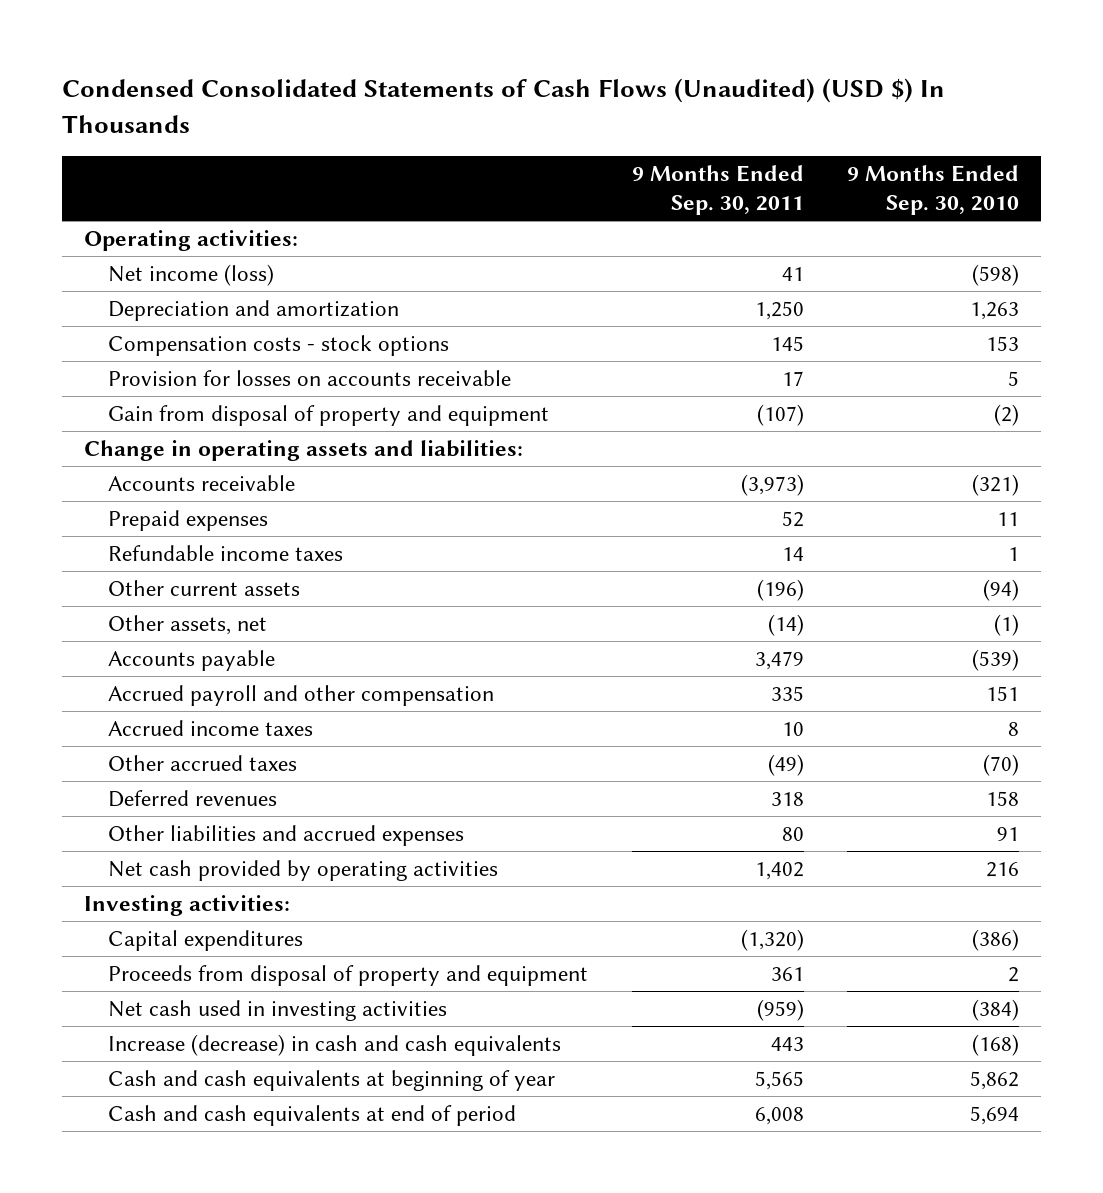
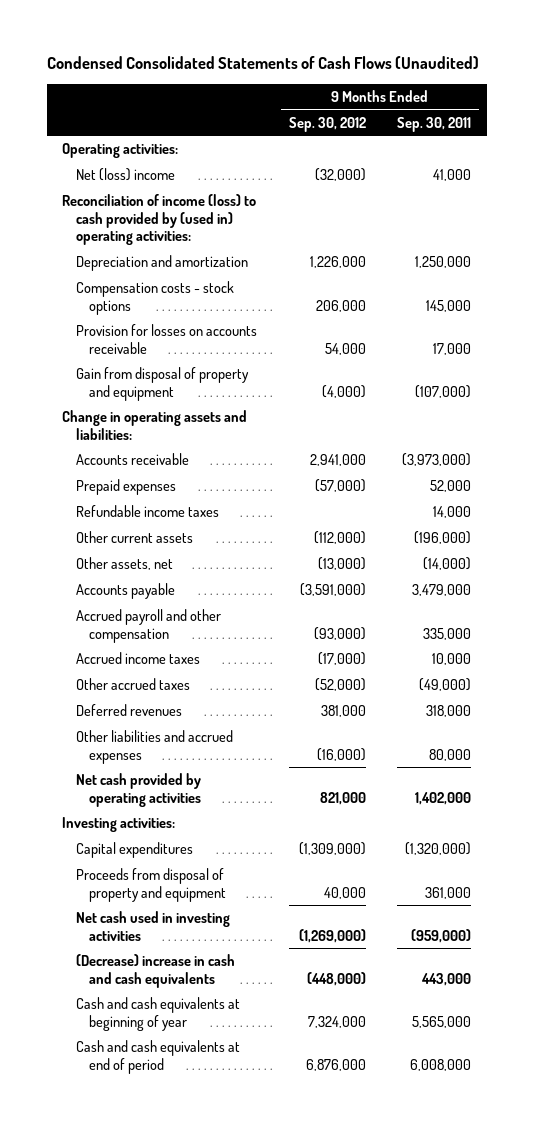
- Condensed Consolidated Statements of Cash Flows (Unaudited) (USD $) In Thousands
+ Condensed Consolidated Statements of Cash Flows (Unaudited)
- | 9 Months Ended Sep. 30, 2011 | 9 Months Ended Sep. 30, 2010
+ | 9 Months Ended Sep. 30, 2012 | 9 Months Ended Sep. 30, 2011
- Net income (loss) | 41 | (598)
- Depreciation and amortization | 1,250 | 1,263
- Compensation costs - stock options | 145 | 153
- Provision for losses on accounts receivable | 17 | 5
- Gain from disposal of property and equipment | (107) | (2)
+ Net (loss) income | (32,000) | 41,000
+ Reconciliation of income (loss) to cash provided by (used in) operating activities:
+ Depreciation and amortization | 1,226,000 | 1,250,000
+ Compensation costs - stock options | 206,000 | 145,000
+ Provision for losses on accounts receivable | 54,000 | 17,000
+ Gain from disposal of property and equipment | (4,000) | (107,000)
- Accounts receivable | (3,973) | (321)
- Prepaid expenses | 52 | 11
- Refundable income taxes | 14 | 1
- Other current assets | (196) | (94)
- Other assets, net | (14) | (1)
- Accounts payable | 3,479 | (539)
- Accrued payroll and other compensation | 335 | 151
- Accrued income taxes | 10 | 8
- Other accrued taxes | (49) | (70)
- Deferred revenues | 318 | 158
- Other liabilities and accrued expenses | 80 | 91
- Net cash provided by operating activities | 1,402 | 216
+ Accounts receivable | 2,941,000 | (3,973,000)
+ Prepaid expenses | (57,000) | 52,000
+ Refundable income taxes | | 14,000
+ Other current assets | (112,000) | (196,000)
+ Other assets, net | (13,000) | (14,000)
+ Accounts payable | (3,591,000) | 3,479,000
+ Accrued payroll and other compensation | (93,000) | 335,000
+ Accrued income taxes | (17,000) | 10,000
+ Other accrued taxes | (52,000) | (49,000)
+ Deferred revenues | 381,000 | 318,000
+ Other liabilities and accrued expenses | (16,000) | 80,000
+ Net cash provided by operating activities | 821,000 | 1,402,000
- Capital expenditures | (1,320) | (386)
- Proceeds from disposal of property and equipment | 361 | 2
- Net cash used in investing activities | (959) | (384)
- Increase (decrease) in cash and cash equivalents | 443 | (168)
- Cash and cash equivalents at beginning of year | 5,565 | 5,862
- Cash and cash equivalents at end of period | 6,008 | 5,694
+ Capital expenditures | (1,309,000) | (1,320,000)
+ Proceeds from disposal of property and equipment | 40,000 | 361,000
+ Net cash used in investing activities | (1,269,000) | (959,000)
+ (Decrease) increase in cash and cash equivalents | (448,000) | 443,000
+ Cash and cash equivalents at beginning of year | 7,324,000 | 5,565,000
+ Cash and cash equivalents at end of period | 6,876,000 | 6,008,000

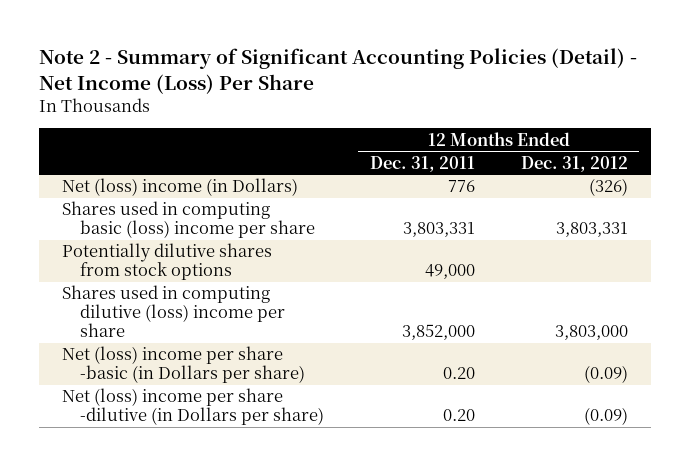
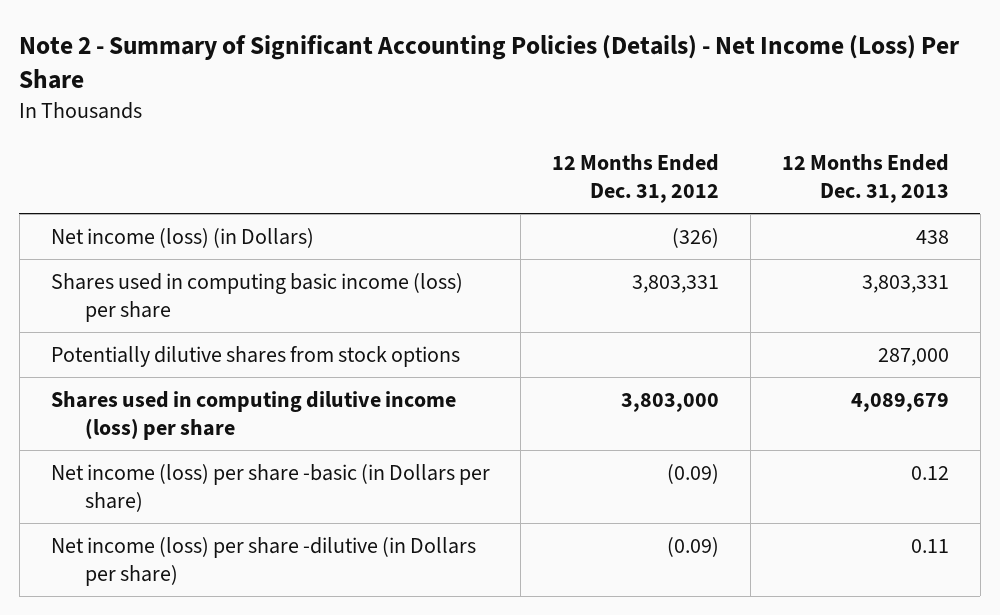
- Note 2 - Summary of Significant Accounting Policies (Detail) - Net Income (Loss) Per Share
+ Note 2 - Summary of Significant Accounting Policies (Details) - Net Income (Loss) Per Share
- | 12 Months Ended Dec. 31, 2011 | 12 Months Ended Dec. 31, 2012
+ | 12 Months Ended Dec. 31, 2012 | 12 Months Ended Dec. 31, 2013
- Net (loss) income (in Dollars) | 776 | (326)
- Shares used in computing basic (loss) income per share | 3,803,331 | 3,803,331
+ Net income (loss) (in Dollars) | (326) | 438
+ Shares used in computing basic income (loss) per share | 3,803,331 | 3,803,331
- Shares used in computing dilutive (loss) income per share | 3,852,000 | 3,803,000
- Net (loss) income per share -basic (in Dollars per share) | 0.20 | (0.09)
- Net (loss) income per share -dilutive (in Dollars per share) | 0.20 | (0.09)
+ Shares used in computing dilutive income (loss) per share | 3,803,000 | 4,089,679
+ Net income (loss) per share -basic (in Dollars per share) | (0.09) | 0.12
+ Net income (loss) per share -dilutive (in Dollars per share) | (0.09) | 0.11

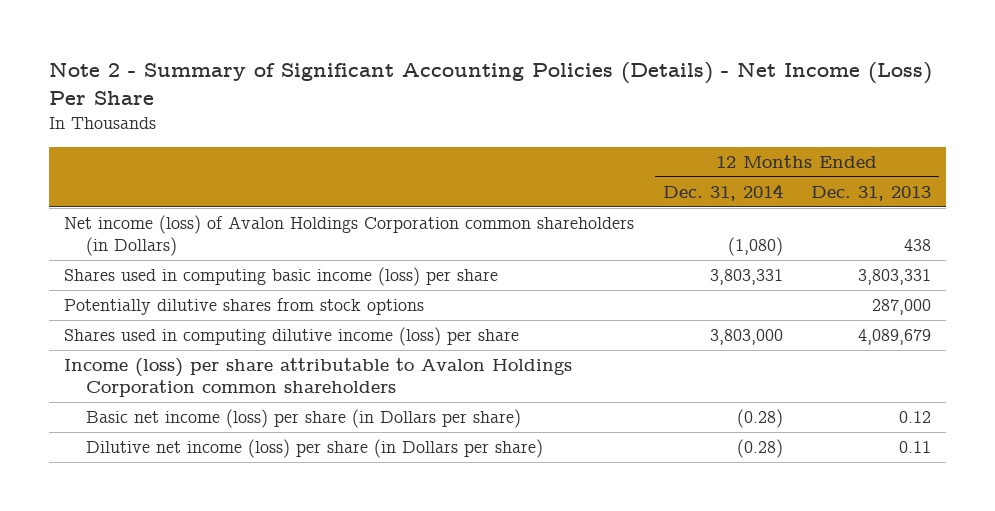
- | 12 Months Ended Dec. 31, 2012 | 12 Months Ended Dec. 31, 2013
+ | 12 Months Ended Dec. 31, 2014 | 12 Months Ended Dec. 31, 2013
- Net income (loss) (in Dollars) | (326) | 438
+ Net income (loss) of Avalon Holdings Corporation common shareholders (in Dollars) | (1,080) | 438
- Net income (loss) per share -basic (in Dollars per share) | (0.09) | 0.12
- Net income (loss) per share -dilutive (in Dollars per share) | (0.09) | 0.11
+ Income (loss) per share attributable to Avalon Holdings Corporation common shareholders
+ Basic net income (loss) per share (in Dollars per share) | (0.28) | 0.12
+ Dilutive net income (loss) per share (in Dollars per share) | (0.28) | 0.11

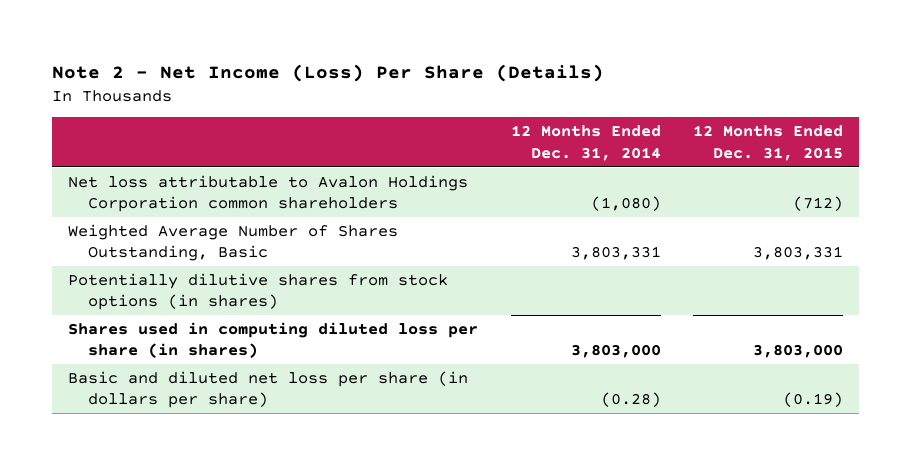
- Note 2 - Summary of Significant Accounting Policies (Details) - Net Income (Loss) Per Share
+ Note 2 - Net Income (Loss) Per Share (Details)
- | 12 Months Ended Dec. 31, 2014 | 12 Months Ended Dec. 31, 2013
+ | 12 Months Ended Dec. 31, 2014 | 12 Months Ended Dec. 31, 2015
- Net income (loss) of Avalon Holdings Corporation common shareholders (in Dollars) | (1,080) | 438
- Shares used in computing basic income (loss) per share | 3,803,331 | 3,803,331
- Potentially dilutive shares from stock options | | 287,000
- Shares used in computing dilutive income (loss) per share | 3,803,000 | 4,089,679
- Income (loss) per share attributable to Avalon Holdings Corporation common shareholders
- Basic net income (loss) per share (in Dollars per share) | (0.28) | 0.12
- Dilutive net income (loss) per share (in Dollars per share) | (0.28) | 0.11
+ Net loss attributable to Avalon Holdings Corporation common shareholders | (1,080) | (712)
+ Weighted Average Number of Shares Outstanding, Basic | 3,803,331 | 3,803,331
+ Potentially dilutive shares from stock options (in shares)
+ Shares used in computing diluted loss per share (in shares) | 3,803,000 | 3,803,000
+ Basic and diluted net loss per share (in dollars per share) | (0.28) | (0.19)

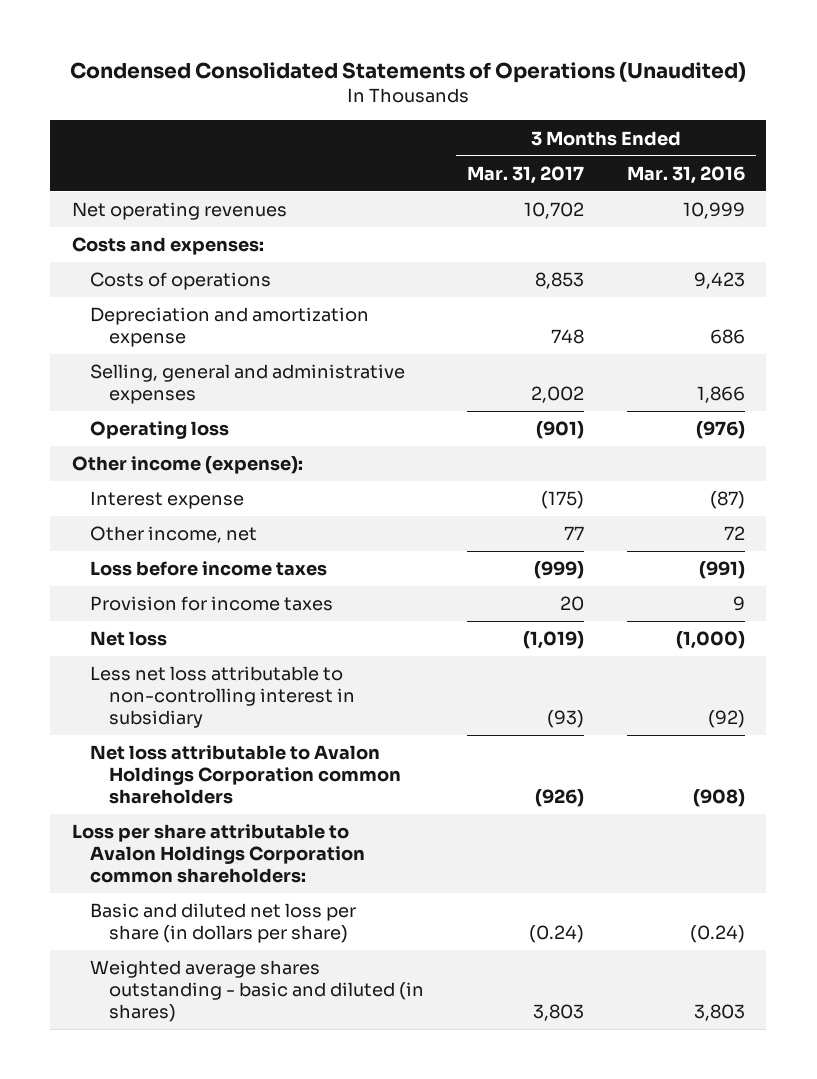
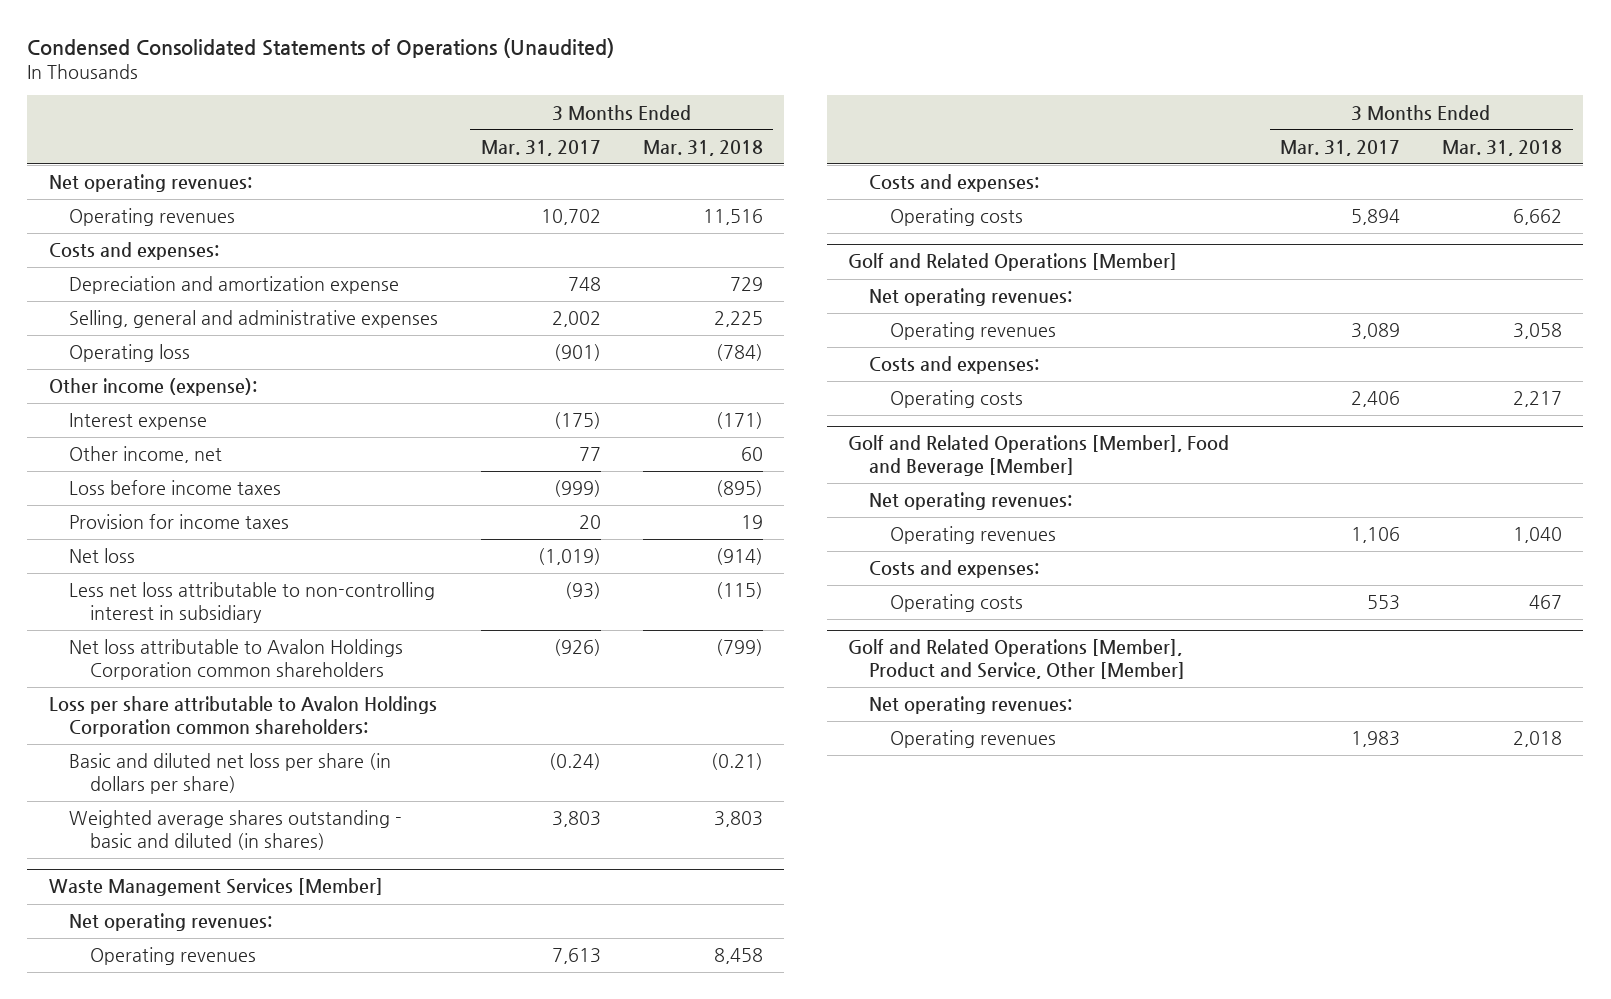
- | 3 Months Ended Mar. 31, 2017 | 3 Months Ended Mar. 31, 2016
+ | 3 Months Ended Mar. 31, 2017 | 3 Months Ended Mar. 31, 2018
- Net operating revenues | 10,702 | 10,999
+ Net operating revenues:
+ Operating revenues | 10,702 | 11,516
- Costs of operations | 8,853 | 9,423
+ Waste Management Services [Member]
+ Net operating revenues:
+ Operating revenues | 7,613 | 8,458
+ Costs and expenses:
+ Operating costs | 5,894 | 6,662
+ Golf and Related Operations [Member]
+ Net operating revenues:
+ Operating revenues | 3,089 | 3,058
+ Costs and expenses:
+ Operating costs | 2,406 | 2,217
+ Golf and Related Operations [Member], Food and Beverage [Member]
+ Net operating revenues:
+ Operating revenues | 1,106 | 1,040
+ Costs and expenses:
+ Operating costs | 553 | 467
+ Golf and Related Operations [Member], Product and Service, Other [Member]
+ Net operating revenues:
+ Operating revenues | 1,983 | 2,018

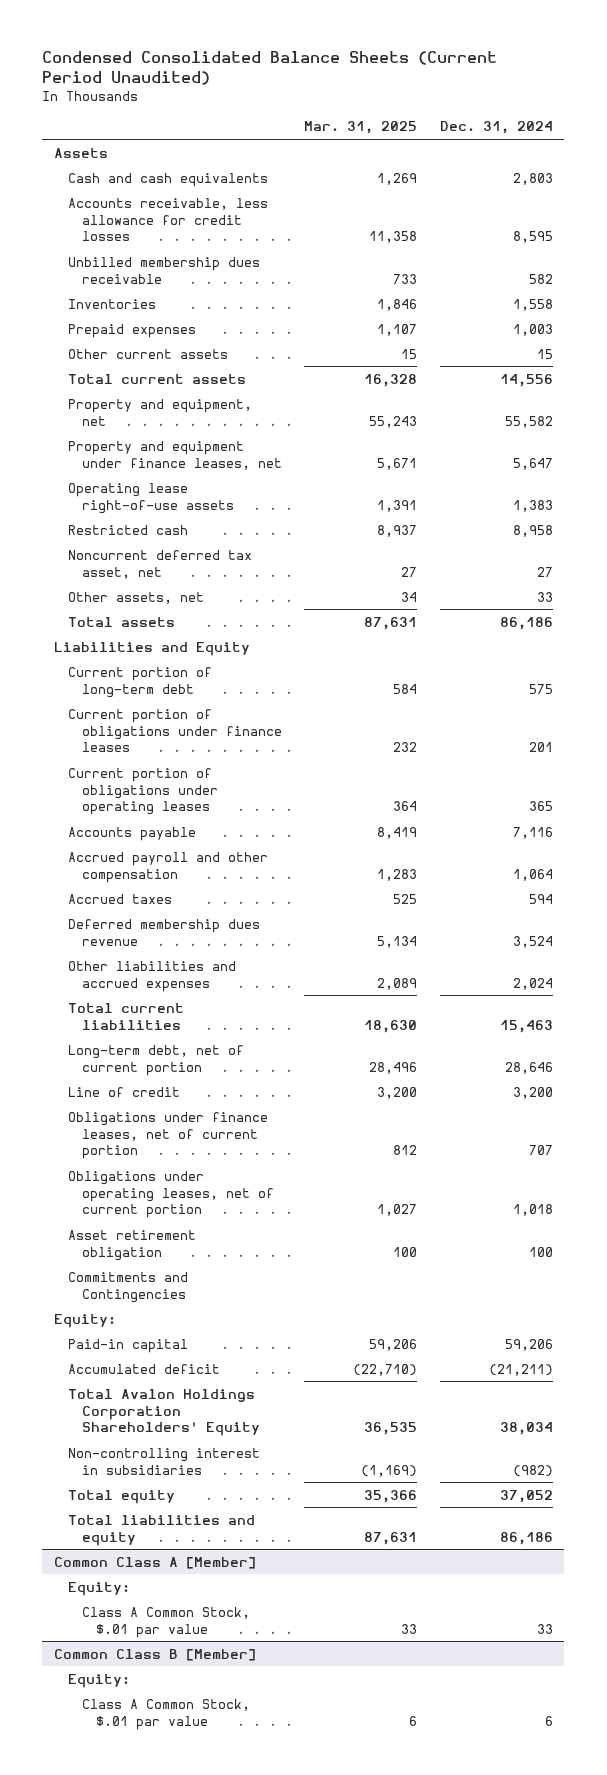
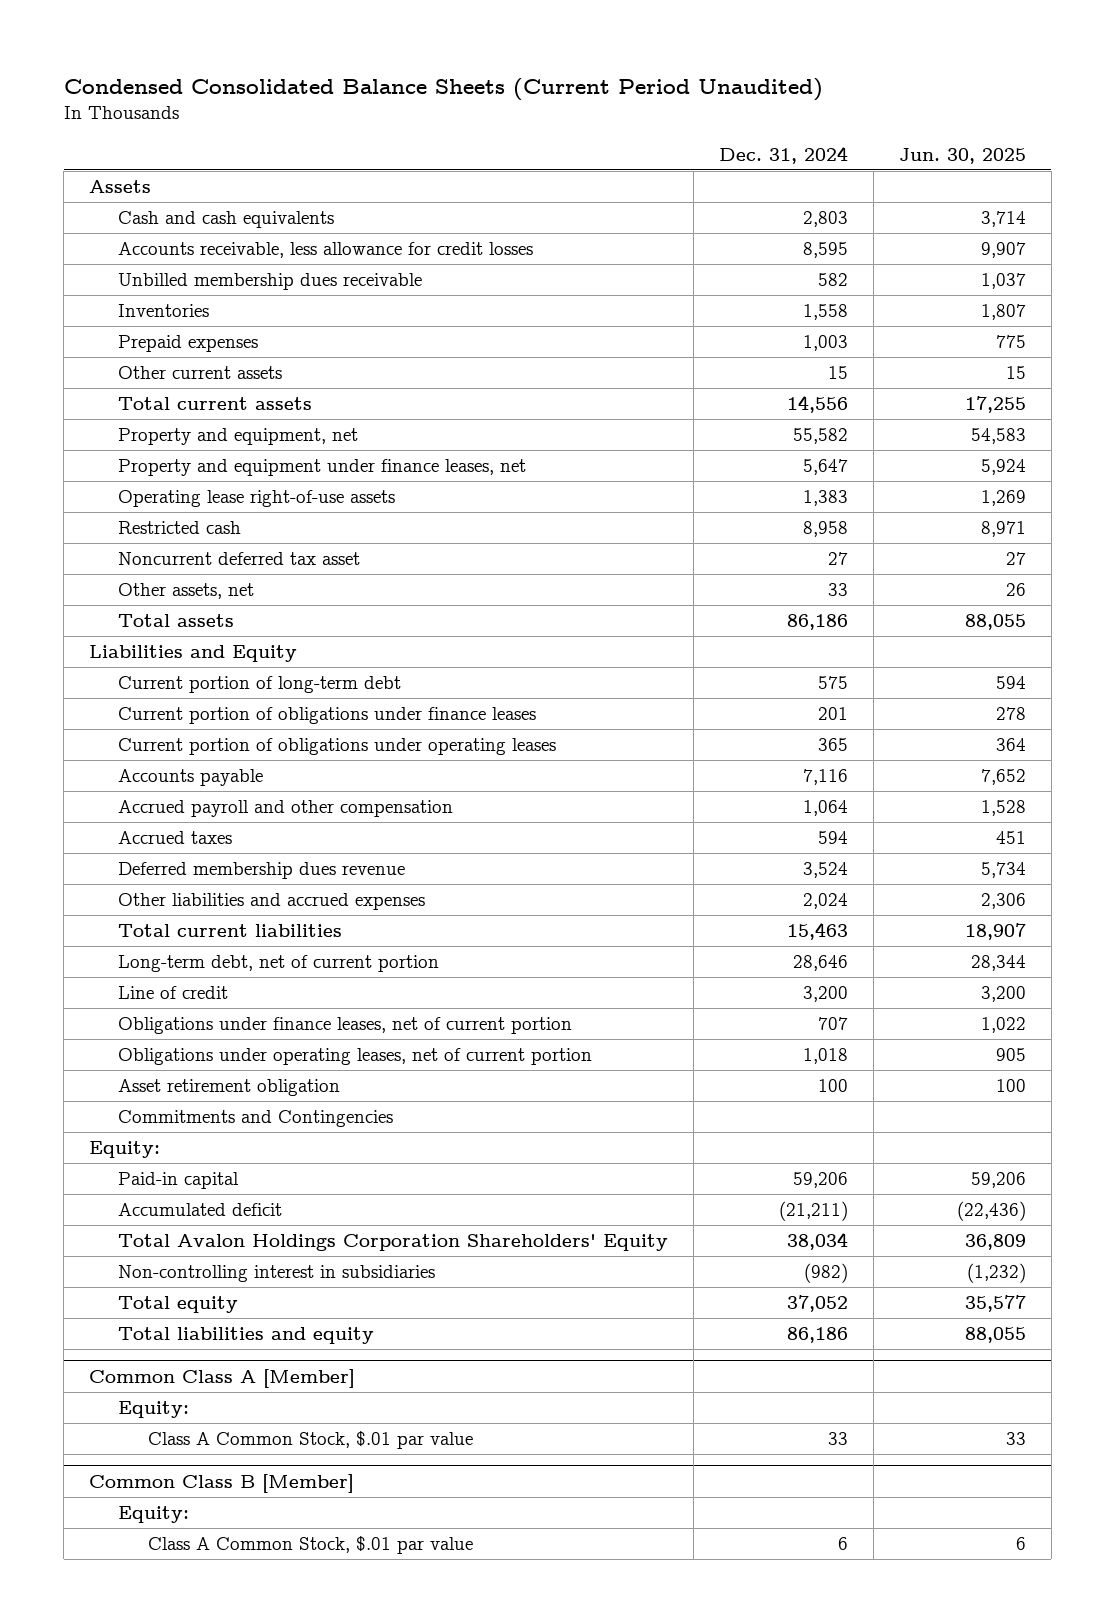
- | Mar. 31, 2025 | Dec. 31, 2024
+ | Dec. 31, 2024 | Jun. 30, 2025
- Noncurrent deferred tax asset, net | 27 | 27
+ Noncurrent deferred tax asset | 27 | 27

